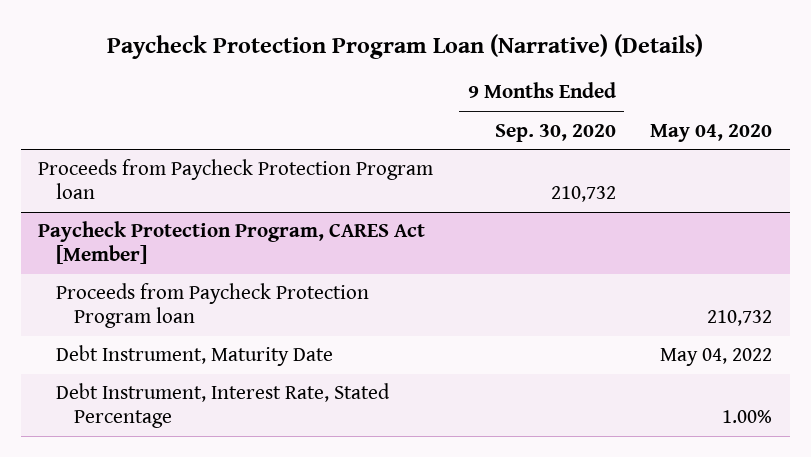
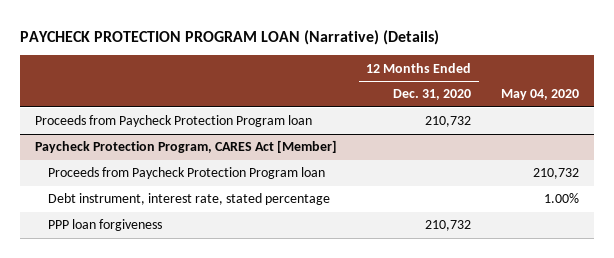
- Paycheck Protection Program Loan (Narrative) (Details)
+ PAYCHECK PROTECTION PROGRAM LOAN (Narrative) (Details)
- | 9 Months Ended Sep. 30, 2020 | May 04, 2020
+ | 12 Months Ended Dec. 31, 2020 | May 04, 2020
@ Paycheck Protection Program, CARES Act [Member]
- Debt Instrument, Maturity Date | | May 04, 2022
- Debt Instrument, Interest Rate, Stated Percentage | | 1.00%
+ Debt instrument, interest rate, stated percentage | | 1.00%
+ PPP loan forgiveness | 210,732 |

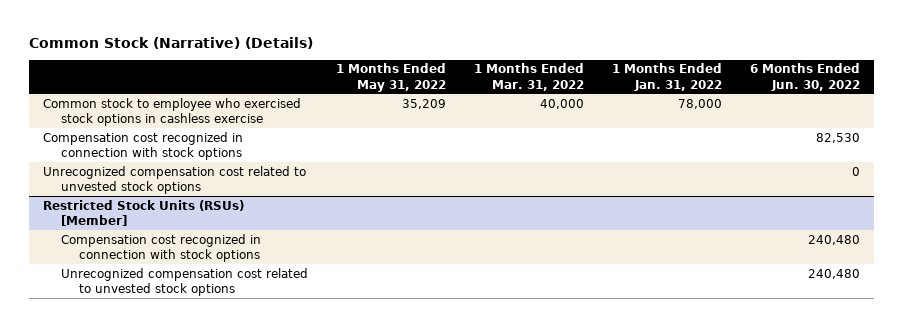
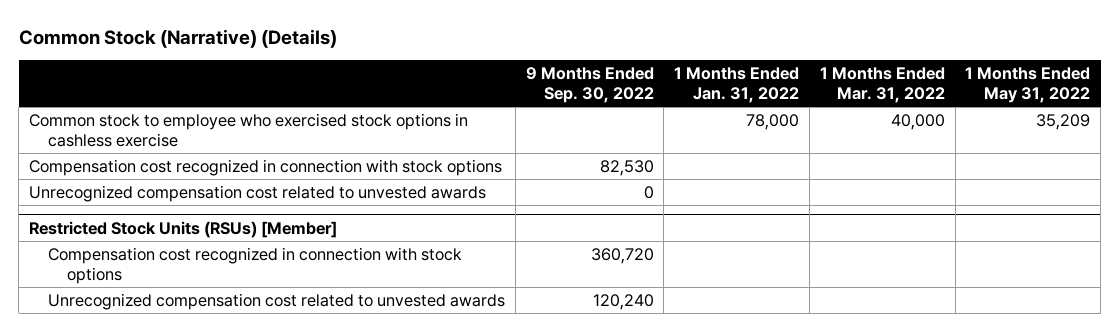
- | 1 Months Ended May 31, 2022 | 1 Months Ended Mar. 31, 2022 | 1 Months Ended Jan. 31, 2022 | 6 Months Ended Jun. 30, 2022
+ | 9 Months Ended Sep. 30, 2022 | 1 Months Ended Jan. 31, 2022 | 1 Months Ended Mar. 31, 2022 | 1 Months Ended May 31, 2022
- Unrecognized compensation cost related to unvested stock options | | | | 0
+ Unrecognized compensation cost related to unvested awards | 0 | | |
@ Restricted Stock Units (RSUs) [Member]
- Unrecognized compensation cost related to unvested stock options | | | | 240,480
+ Unrecognized compensation cost related to unvested awards | 120,240 | | |

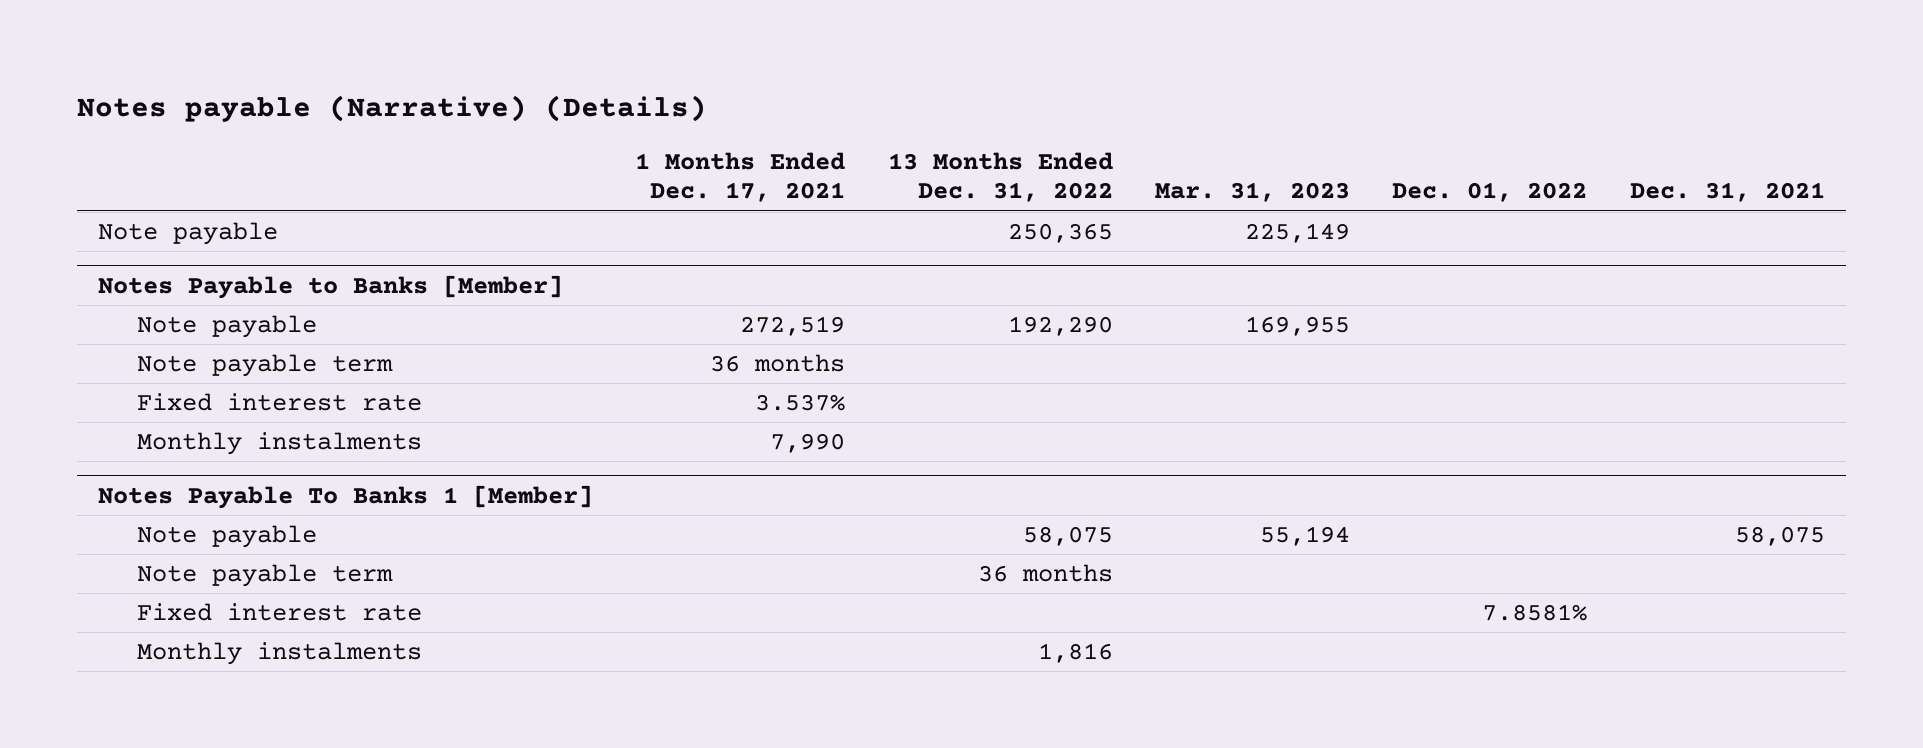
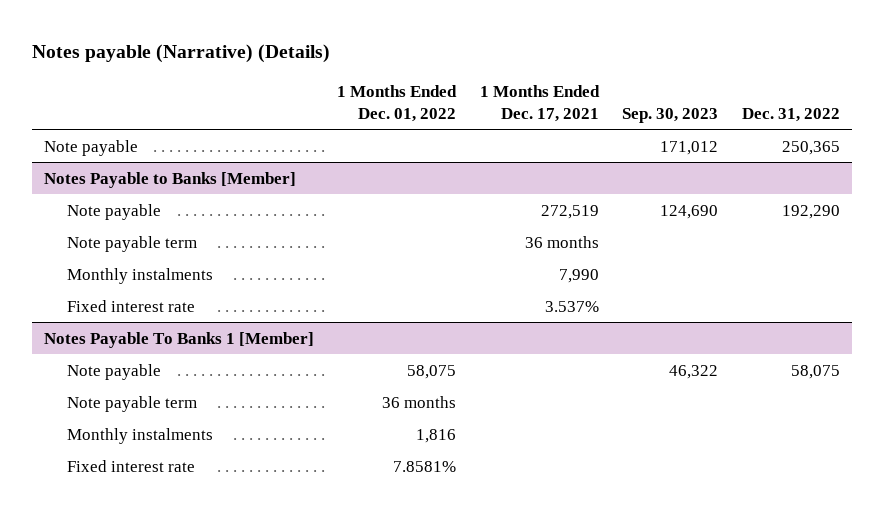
- | 1 Months Ended Dec. 17, 2021 | 13 Months Ended Dec. 31, 2022 | Mar. 31, 2023 | Dec. 01, 2022 | Dec. 31, 2021
+ | 1 Months Ended Dec. 01, 2022 | 1 Months Ended Dec. 17, 2021 | Sep. 30, 2023 | Dec. 31, 2022
@ Notes Payable to Banks [Member]
moved down: Fixed interest rate | | 3.537% | |
@ Notes Payable To Banks 1 [Member]
moved down: Fixed interest rate | 7.8581% | | |

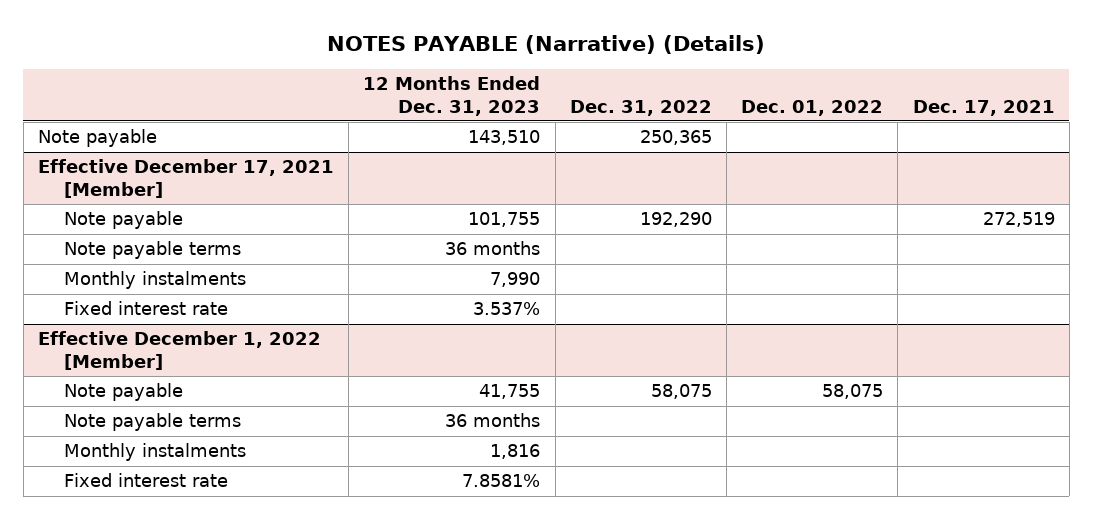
- Notes payable (Narrative) (Details)
+ NOTES PAYABLE (Narrative) (Details)
- | 1 Months Ended Dec. 01, 2022 | 1 Months Ended Dec. 17, 2021 | Sep. 30, 2023 | Dec. 31, 2022
+ | 12 Months Ended Dec. 31, 2023 | Dec. 31, 2022 | Dec. 01, 2022 | Dec. 17, 2021
- Notes Payable to Banks [Member]
+ Effective December 17, 2021 [Member]
- Note payable term | | 36 months | |
+ Note payable terms | 36 months | | |
- Notes Payable To Banks 1 [Member]
+ Effective December 1, 2022 [Member]
- Note payable term | 36 months | | |
+ Note payable terms | 36 months | | |

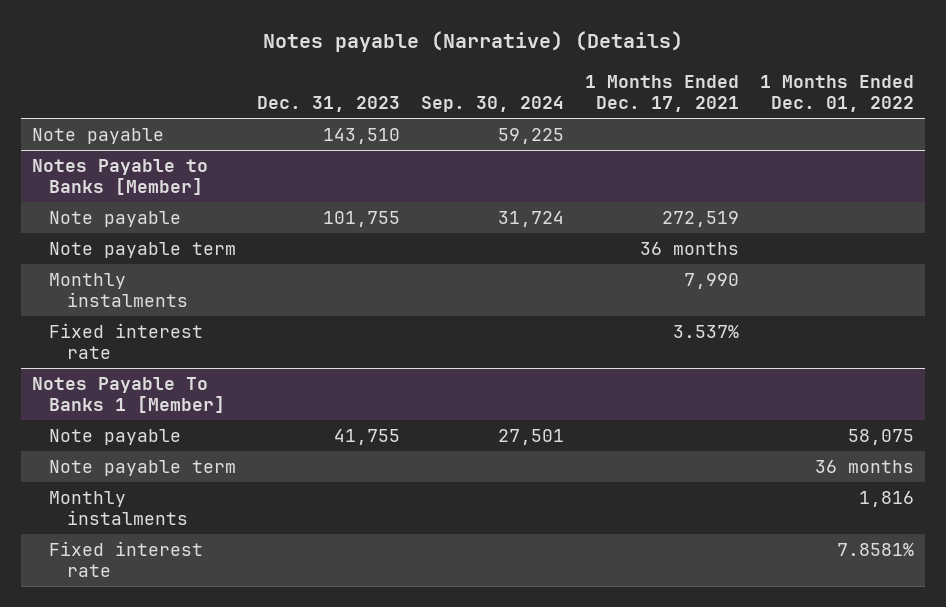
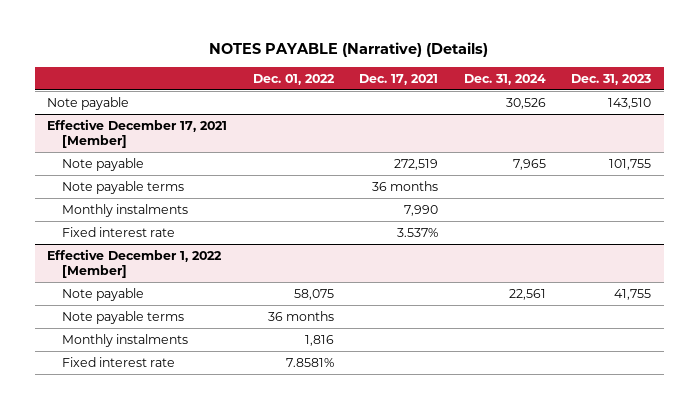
- Notes payable (Narrative) (Details)
+ NOTES PAYABLE (Narrative) (Details)
- | Dec. 31, 2023 | Sep. 30, 2024 | 1 Months Ended Dec. 17, 2021 | 1 Months Ended Dec. 01, 2022
+ | Dec. 01, 2022 | Dec. 17, 2021 | Dec. 31, 2024 | Dec. 31, 2023
- Notes Payable to Banks [Member]
+ Effective December 17, 2021 [Member]
- Note payable term | | | 36 months |
+ Note payable terms | | 36 months | |
- Notes Payable To Banks 1 [Member]
+ Effective December 1, 2022 [Member]
- Note payable term | | | | 36 months
+ Note payable terms | 36 months | | |

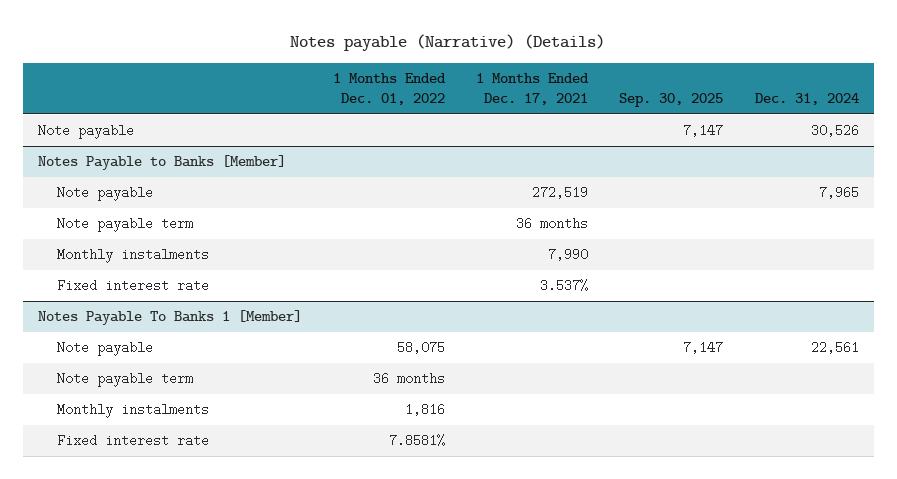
- NOTES PAYABLE (Narrative) (Details)
+ Notes payable (Narrative) (Details)
- | Dec. 01, 2022 | Dec. 17, 2021 | Dec. 31, 2024 | Dec. 31, 2023
+ | 1 Months Ended Dec. 01, 2022 | 1 Months Ended Dec. 17, 2021 | Sep. 30, 2025 | Dec. 31, 2024
- Effective December 17, 2021 [Member]
+ Notes Payable to Banks [Member]
- Note payable terms | | 36 months | |
+ Note payable term | | 36 months | |
- Effective December 1, 2022 [Member]
+ Notes Payable To Banks 1 [Member]
- Note payable terms | 36 months | | |
+ Note payable term | 36 months | | |

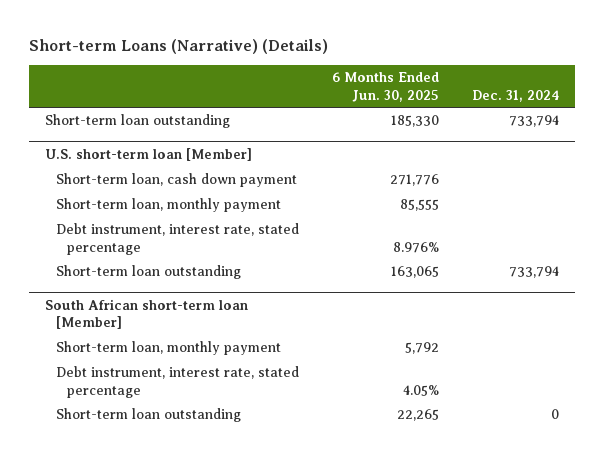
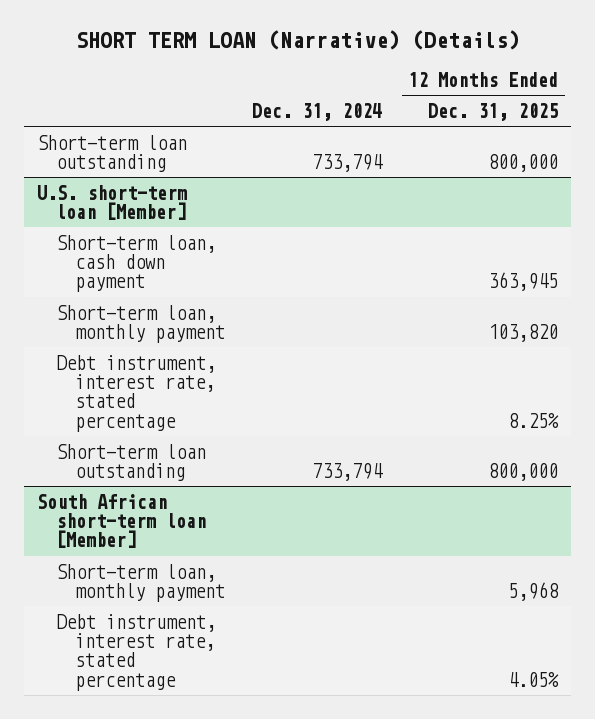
- Short-term Loans (Narrative) (Details)
+ SHORT TERM LOAN (Narrative) (Details)
- | 6 Months Ended Jun. 30, 2025 | Dec. 31, 2024
+ | Dec. 31, 2024 | 12 Months Ended Dec. 31, 2025
@ South African short-term loan [Member]
- Short-term loan outstanding | 22,265 | 0

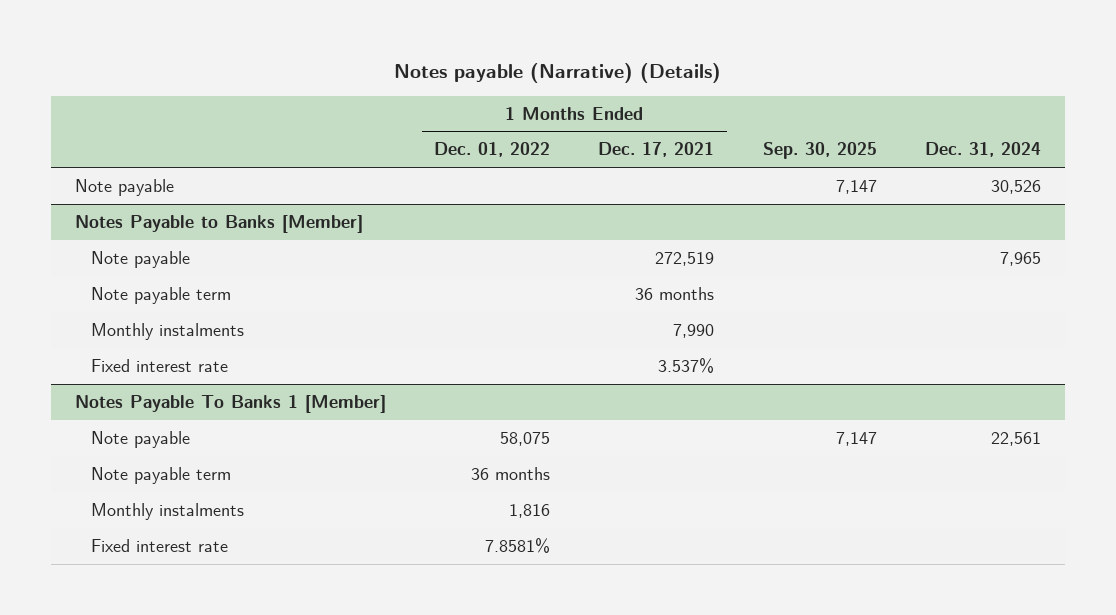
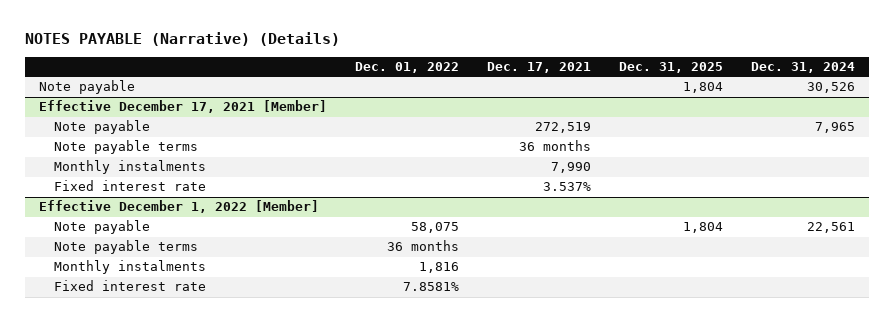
- Notes payable (Narrative) (Details)
+ NOTES PAYABLE (Narrative) (Details)
- | 1 Months Ended Dec. 01, 2022 | 1 Months Ended Dec. 17, 2021 | Sep. 30, 2025 | Dec. 31, 2024
+ | Dec. 01, 2022 | Dec. 17, 2021 | Dec. 31, 2025 | Dec. 31, 2024
- Notes Payable to Banks [Member]
+ Effective December 17, 2021 [Member]
- Note payable term | | 36 months | |
+ Note payable terms | | 36 months | |
- Notes Payable To Banks 1 [Member]
+ Effective December 1, 2022 [Member]
- Note payable term | 36 months | | |
+ Note payable terms | 36 months | | |

